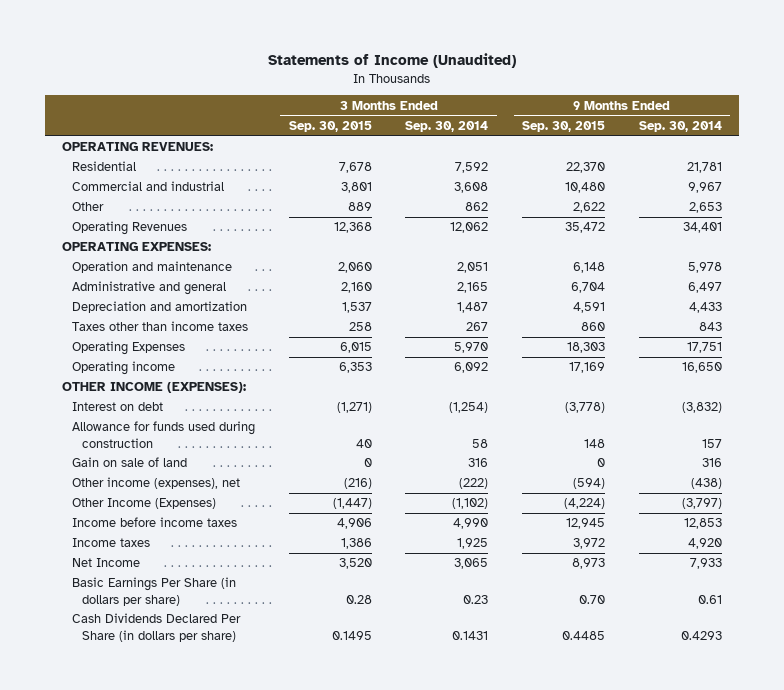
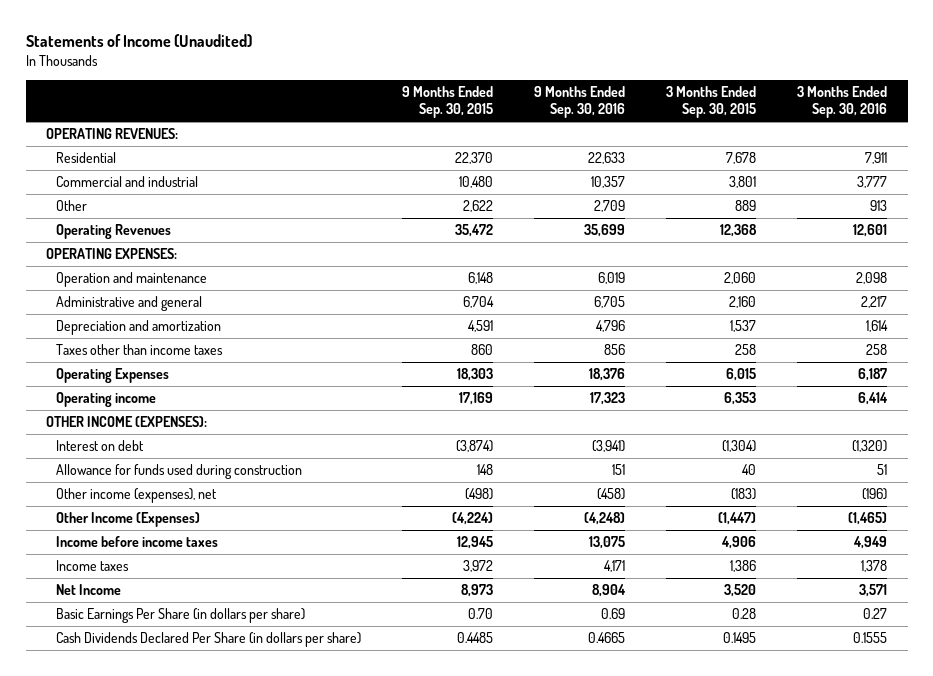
- | 3 Months Ended Sep. 30, 2015 | 3 Months Ended Sep. 30, 2014 | 9 Months Ended Sep. 30, 2015 | 9 Months Ended Sep. 30, 2014
+ | 9 Months Ended Sep. 30, 2015 | 9 Months Ended Sep. 30, 2016 | 3 Months Ended Sep. 30, 2015 | 3 Months Ended Sep. 30, 2016
- Interest on debt | (1,271) | (1,254) | (3,778) | (3,832)
+ Interest on debt | (3,874) | (3,941) | (1,304) | (1,320)
- Gain on sale of land | 0 | 316 | 0 | 316
- Other income (expenses), net | (216) | (222) | (594) | (438)
+ Other income (expenses), net | (498) | (458) | (183) | (196)

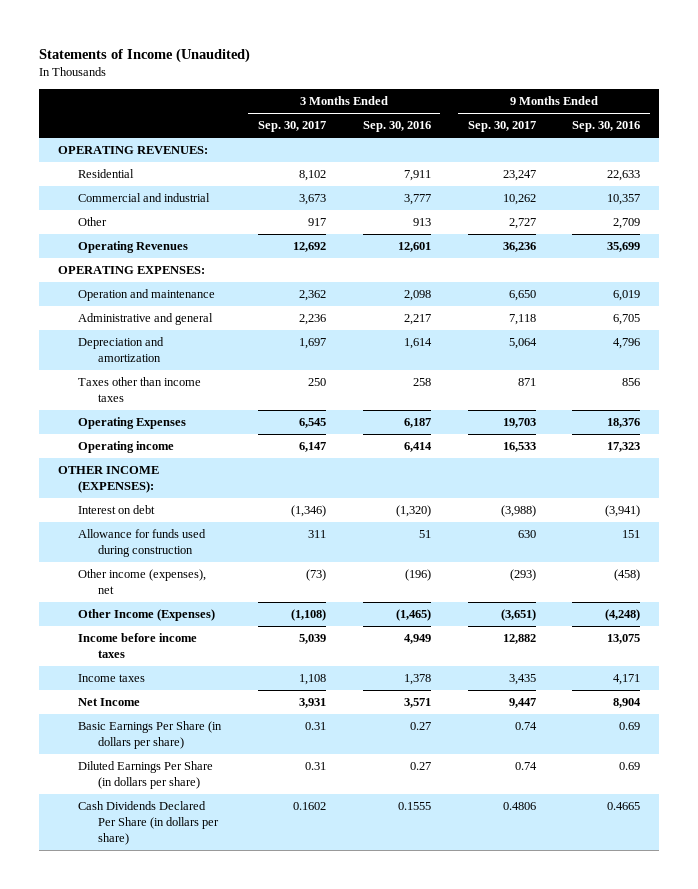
- | 9 Months Ended Sep. 30, 2015 | 9 Months Ended Sep. 30, 2016 | 3 Months Ended Sep. 30, 2015 | 3 Months Ended Sep. 30, 2016
+ | 3 Months Ended Sep. 30, 2017 | 3 Months Ended Sep. 30, 2016 | 9 Months Ended Sep. 30, 2017 | 9 Months Ended Sep. 30, 2016
+ Diluted Earnings Per Share (in dollars per share) | 0.31 | 0.27 | 0.74 | 0.69

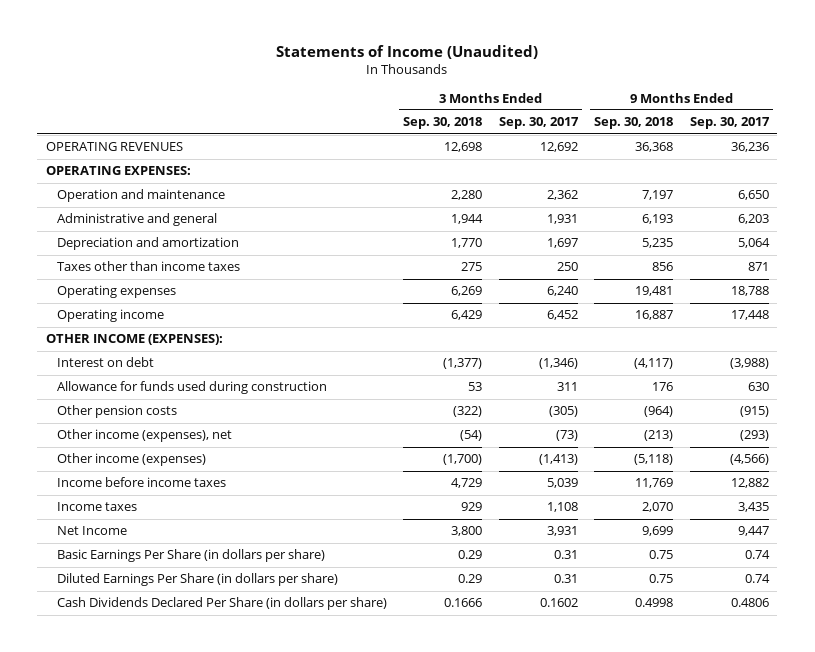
- | 3 Months Ended Sep. 30, 2017 | 3 Months Ended Sep. 30, 2016 | 9 Months Ended Sep. 30, 2017 | 9 Months Ended Sep. 30, 2016
+ | 3 Months Ended Sep. 30, 2018 | 3 Months Ended Sep. 30, 2017 | 9 Months Ended Sep. 30, 2018 | 9 Months Ended Sep. 30, 2017
- OPERATING REVENUES:
- Residential | 8,102 | 7,911 | 23,247 | 22,633
- Commercial and industrial | 3,673 | 3,777 | 10,262 | 10,357
- Other | 917 | 913 | 2,727 | 2,709
- Operating Revenues | 12,692 | 12,601 | 36,236 | 35,699
+ OPERATING REVENUES | 12,698 | 12,692 | 36,368 | 36,236
- Administrative and general | 2,236 | 2,217 | 7,118 | 6,705
+ Administrative and general | 1,944 | 1,931 | 6,193 | 6,203
- Operating Expenses | 6,545 | 6,187 | 19,703 | 18,376
- Operating income | 6,147 | 6,414 | 16,533 | 17,323
+ Operating expenses | 6,269 | 6,240 | 19,481 | 18,788
+ Operating income | 6,429 | 6,452 | 16,887 | 17,448
+ Other pension costs | (322) | (305) | (964) | (915)
- Other Income (Expenses) | (1,108) | (1,465) | (3,651) | (4,248)
+ Other income (expenses) | (1,700) | (1,413) | (5,118) | (4,566)

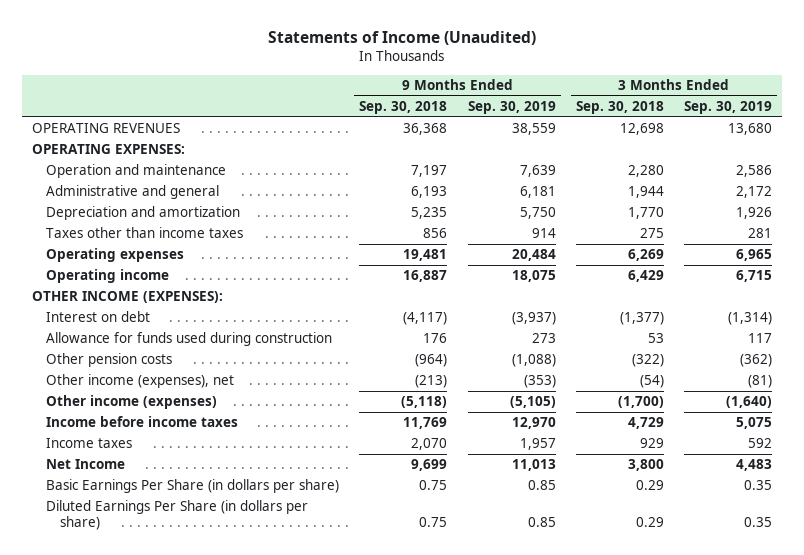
- | 3 Months Ended Sep. 30, 2018 | 3 Months Ended Sep. 30, 2017 | 9 Months Ended Sep. 30, 2018 | 9 Months Ended Sep. 30, 2017
+ | 9 Months Ended Sep. 30, 2018 | 9 Months Ended Sep. 30, 2019 | 3 Months Ended Sep. 30, 2018 | 3 Months Ended Sep. 30, 2019
- Cash Dividends Declared Per Share (in dollars per share) | 0.1666 | 0.1602 | 0.4998 | 0.4806

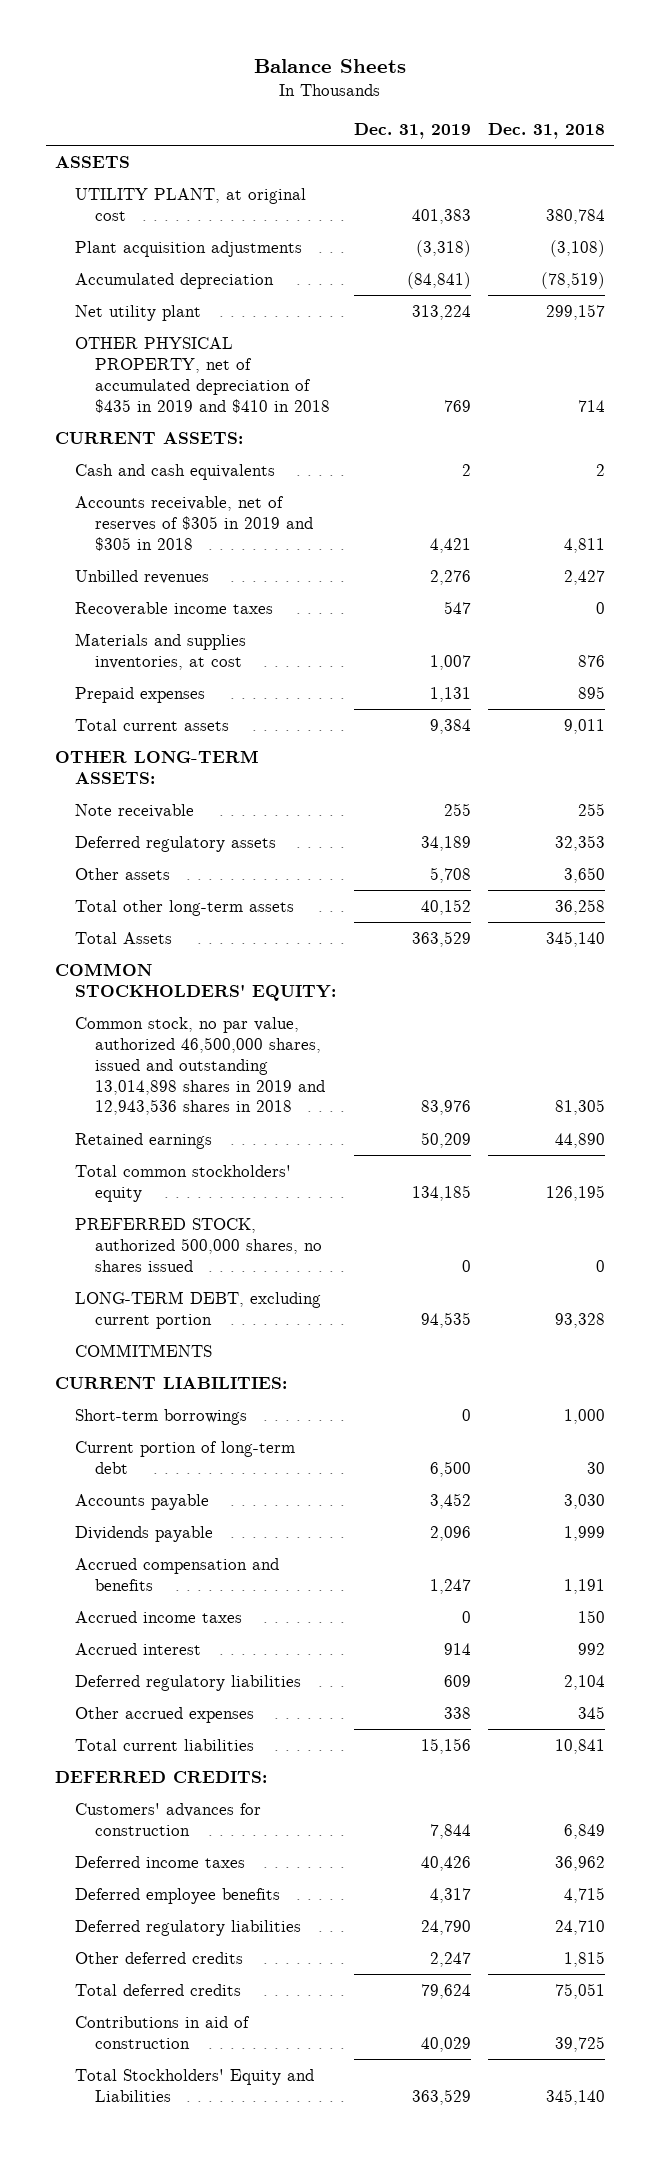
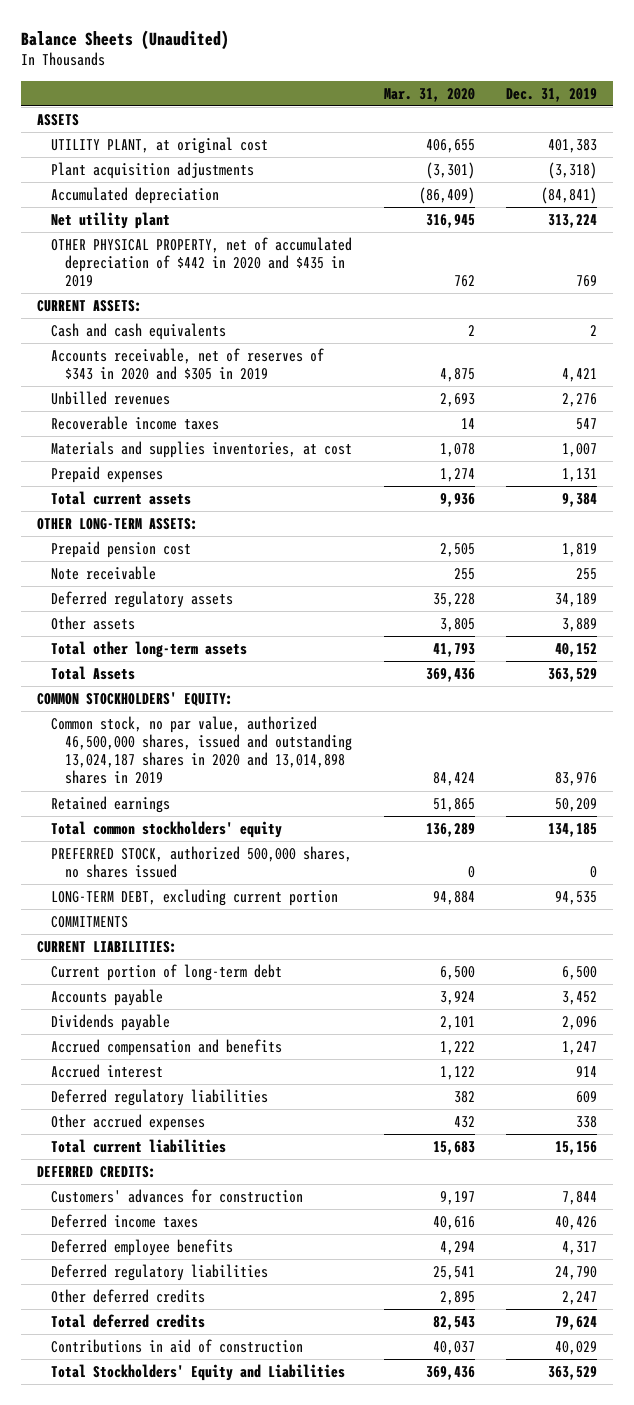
- Balance Sheets
+ Balance Sheets (Unaudited)
- | Dec. 31, 2019 | Dec. 31, 2018
+ | Mar. 31, 2020 | Dec. 31, 2019
- OTHER PHYSICAL PROPERTY, net of accumulated depreciation of $435 in 2019 and $410 in 2018 | 769 | 714
+ OTHER PHYSICAL PROPERTY, net of accumulated depreciation of $442 in 2020 and $435 in 2019 | 762 | 769
- Accounts receivable, net of reserves of $305 in 2019 and $305 in 2018 | 4,421 | 4,811
+ Accounts receivable, net of reserves of $343 in 2020 and $305 in 2019 | 4,875 | 4,421
+ Prepaid pension cost | 2,505 | 1,819
- Other assets | 5,708 | 3,650
+ Other assets | 3,805 | 3,889
- Common stock, no par value, authorized 46,500,000 shares, issued and outstanding 13,014,898 shares in 2019 and 12,943,536 shares in 2018 | 83,976 | 81,305
+ Common stock, no par value, authorized 46,500,000 shares, issued and outstanding 13,024,187 shares in 2020 and 13,014,898 shares in 2019 | 84,424 | 83,976
- Short-term borrowings | 0 | 1,000
- Accrued income taxes | 0 | 150

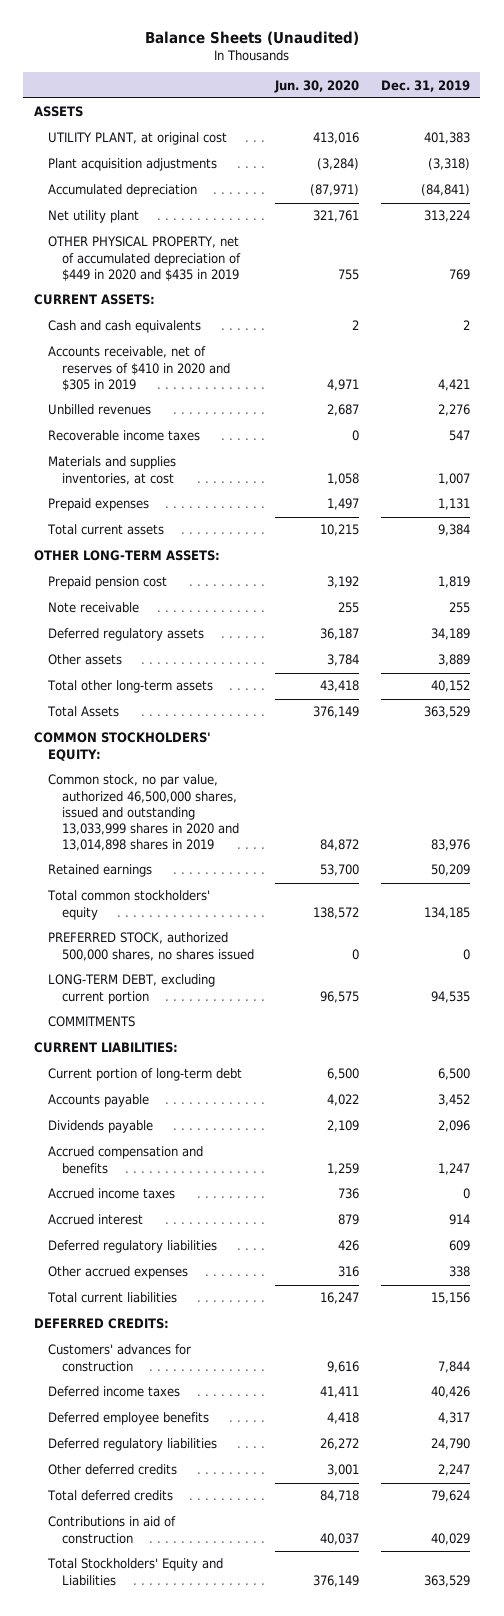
- | Mar. 31, 2020 | Dec. 31, 2019
+ | Jun. 30, 2020 | Dec. 31, 2019
- OTHER PHYSICAL PROPERTY, net of accumulated depreciation of $442 in 2020 and $435 in 2019 | 762 | 769
+ OTHER PHYSICAL PROPERTY, net of accumulated depreciation of $449 in 2020 and $435 in 2019 | 755 | 769
- Accounts receivable, net of reserves of $343 in 2020 and $305 in 2019 | 4,875 | 4,421
+ Accounts receivable, net of reserves of $410 in 2020 and $305 in 2019 | 4,971 | 4,421
- Common stock, no par value, authorized 46,500,000 shares, issued and outstanding 13,024,187 shares in 2020 and 13,014,898 shares in 2019 | 84,424 | 83,976
+ Common stock, no par value, authorized 46,500,000 shares, issued and outstanding 13,033,999 shares in 2020 and 13,014,898 shares in 2019 | 84,872 | 83,976
+ Accrued income taxes | 736 | 0

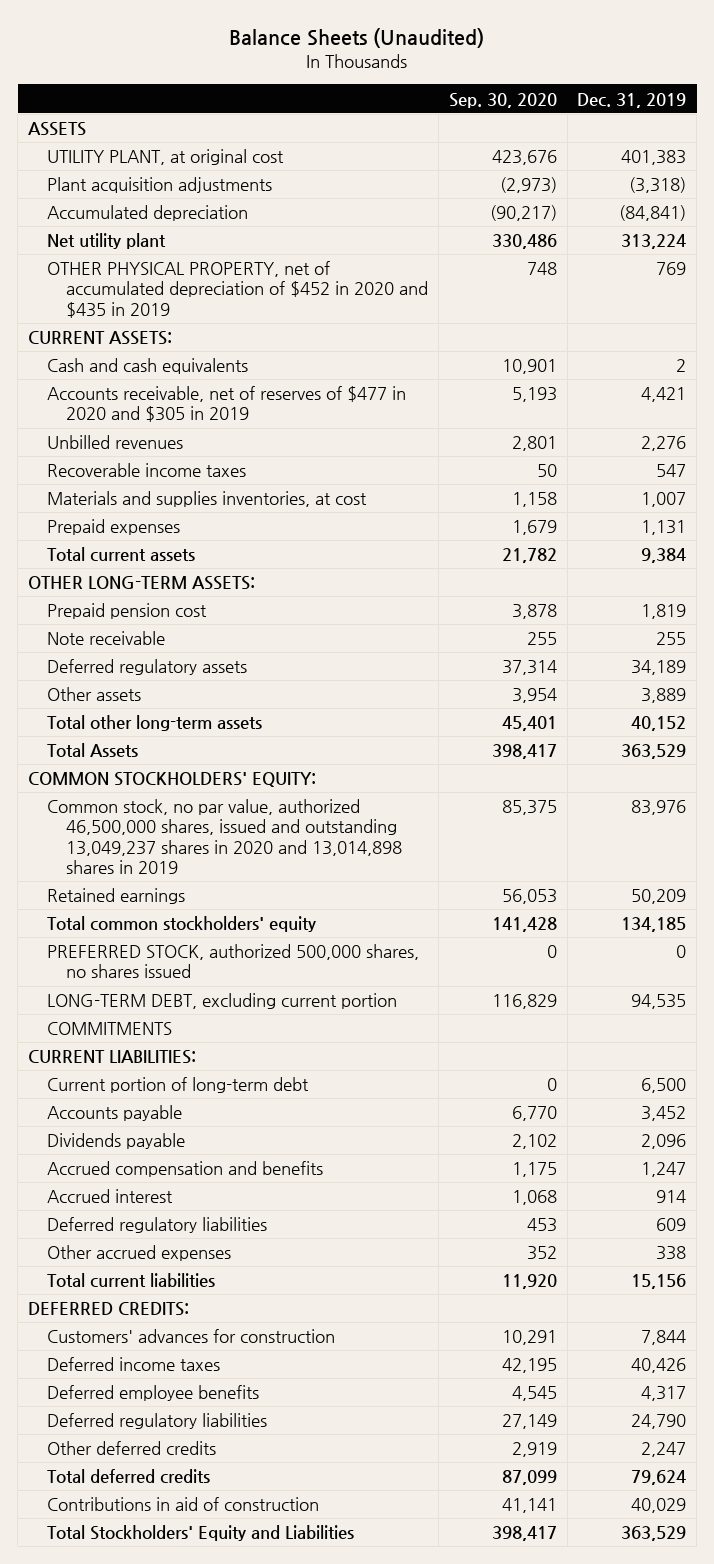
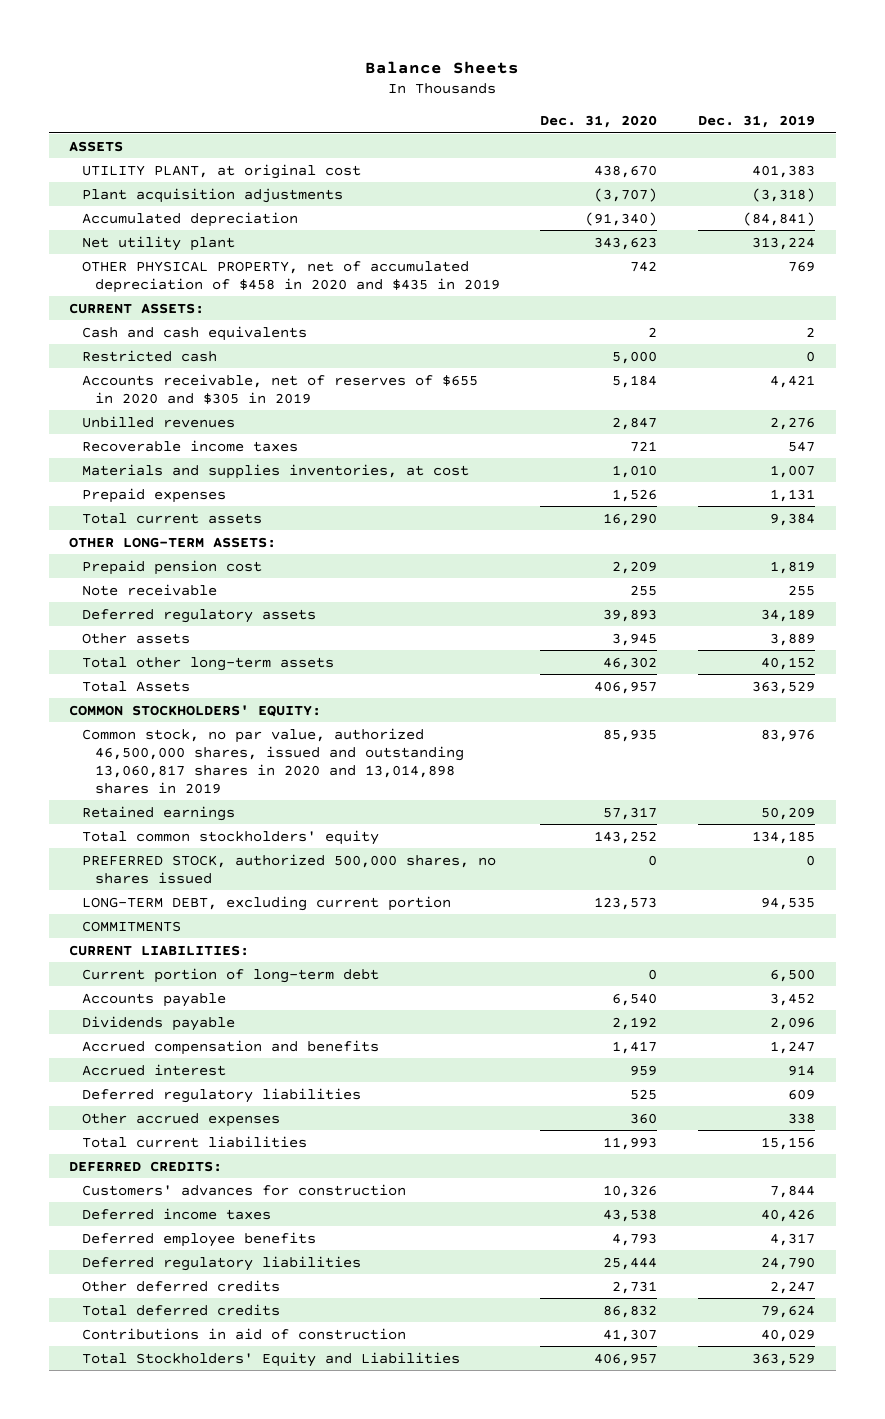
- Balance Sheets (Unaudited)
+ Balance Sheets
- | Sep. 30, 2020 | Dec. 31, 2019
+ | Dec. 31, 2020 | Dec. 31, 2019
- OTHER PHYSICAL PROPERTY, net of accumulated depreciation of $452 in 2020 and $435 in 2019 | 748 | 769
+ OTHER PHYSICAL PROPERTY, net of accumulated depreciation of $458 in 2020 and $435 in 2019 | 742 | 769
- Accounts receivable, net of reserves of $477 in 2020 and $305 in 2019 | 5,193 | 4,421
+ Restricted cash | 5,000 | 0
+ Accounts receivable, net of reserves of $655 in 2020 and $305 in 2019 | 5,184 | 4,421
- Common stock, no par value, authorized 46,500,000 shares, issued and outstanding 13,049,237 shares in 2020 and 13,014,898 shares in 2019 | 85,375 | 83,976
+ Common stock, no par value, authorized 46,500,000 shares, issued and outstanding 13,060,817 shares in 2020 and 13,014,898 shares in 2019 | 85,935 | 83,976

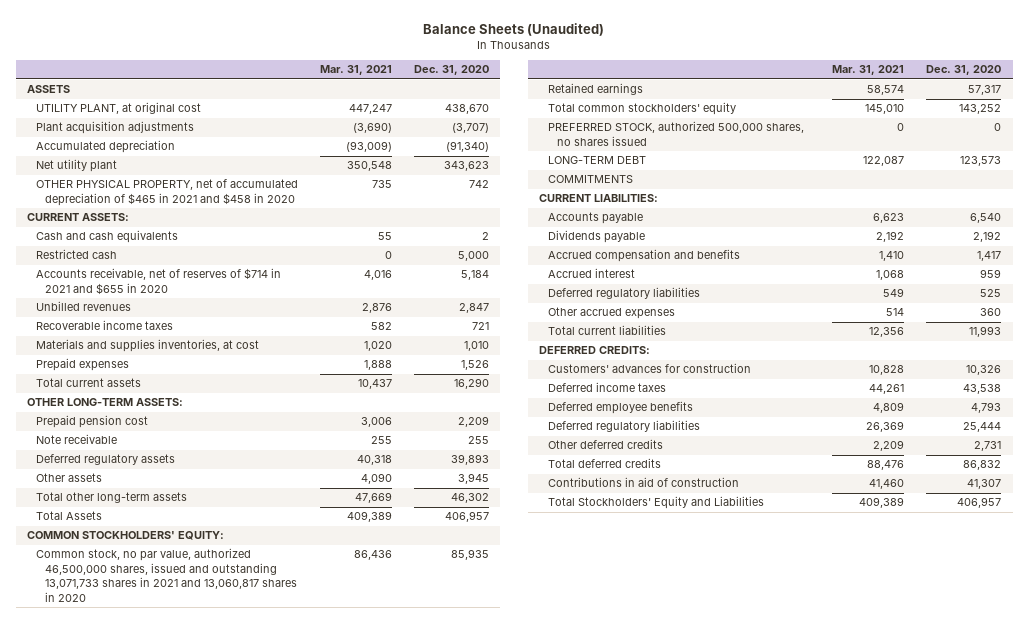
- Balance Sheets
+ Balance Sheets (Unaudited)
- | Dec. 31, 2020 | Dec. 31, 2019
+ | Mar. 31, 2021 | Dec. 31, 2020
- OTHER PHYSICAL PROPERTY, net of accumulated depreciation of $458 in 2020 and $435 in 2019 | 742 | 769
+ OTHER PHYSICAL PROPERTY, net of accumulated depreciation of $465 in 2021 and $458 in 2020 | 735 | 742
- Accounts receivable, net of reserves of $655 in 2020 and $305 in 2019 | 5,184 | 4,421
+ Accounts receivable, net of reserves of $714 in 2021 and $655 in 2020 | 4,016 | 5,184
- Common stock, no par value, authorized 46,500,000 shares, issued and outstanding 13,060,817 shares in 2020 and 13,014,898 shares in 2019 | 85,935 | 83,976
+ Common stock, no par value, authorized 46,500,000 shares, issued and outstanding 13,071,733 shares in 2021 and 13,060,817 shares in 2020 | 86,436 | 85,935
- LONG-TERM DEBT, excluding current portion | 123,573 | 94,535
+ LONG-TERM DEBT | 122,087 | 123,573
- Current portion of long-term debt | 0 | 6,500

